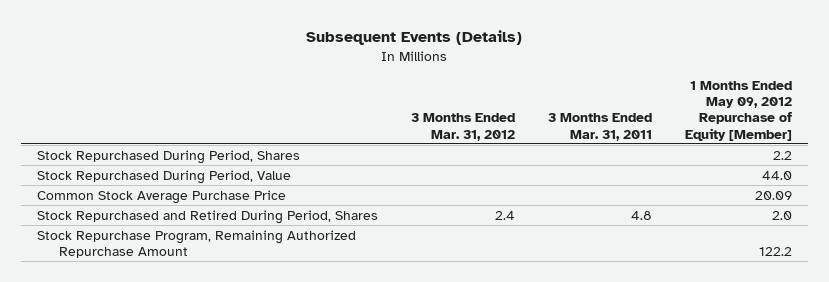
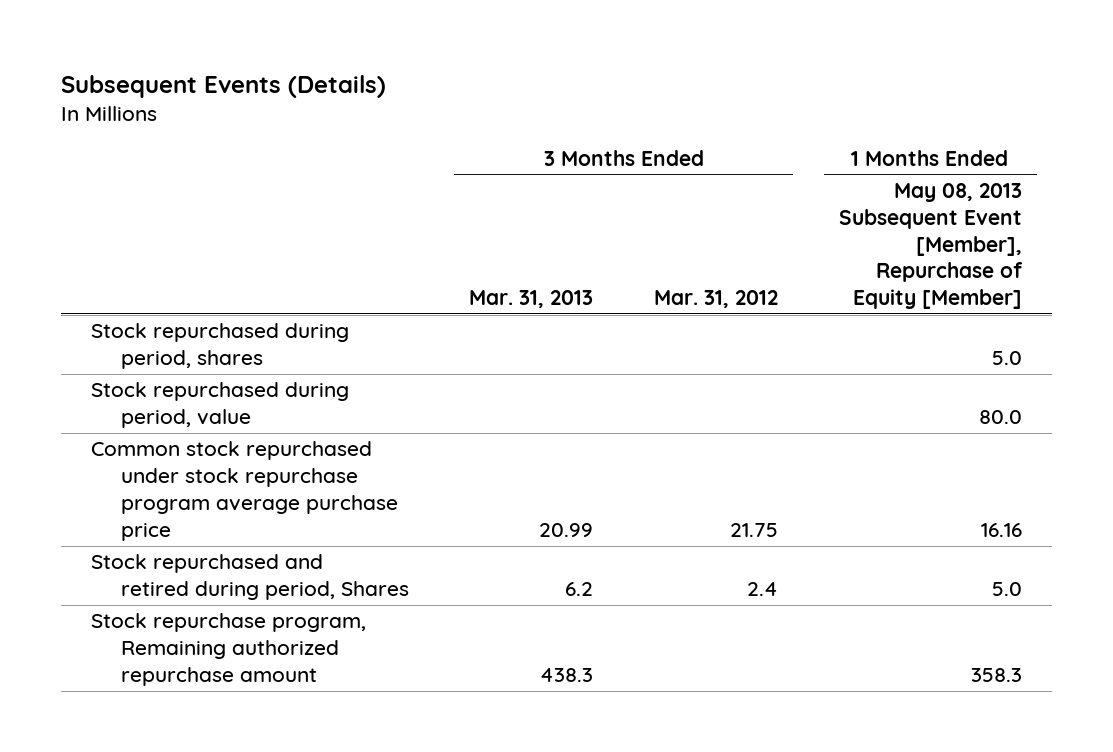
- | 3 Months Ended Mar. 31, 2012 | 3 Months Ended Mar. 31, 2011 | 1 Months Ended May 09, 2012 Repurchase of Equity [Member]
+ | 3 Months Ended Mar. 31, 2013 | 3 Months Ended Mar. 31, 2012 | 1 Months Ended May 08, 2013 Subsequent Event [Member], Repurchase of Equity [Member]
- Stock Repurchased During Period, Shares | | | 2.2
- Stock Repurchased During Period, Value | | | 44.0
- Common Stock Average Purchase Price | | | 20.09
- Stock Repurchased and Retired During Period, Shares | 2.4 | 4.8 | 2.0
- Stock Repurchase Program, Remaining Authorized Repurchase Amount | | | 122.2
+ Stock repurchased during period, shares | | | 5.0
+ Stock repurchased during period, value | | | 80.0
+ Common stock repurchased under stock repurchase program average purchase price | 20.99 | 21.75 | 16.16
+ Stock repurchased and retired during period, Shares | 6.2 | 2.4 | 5.0
+ Stock repurchase program, Remaining authorized repurchase amount | 438.3 | | 358.3

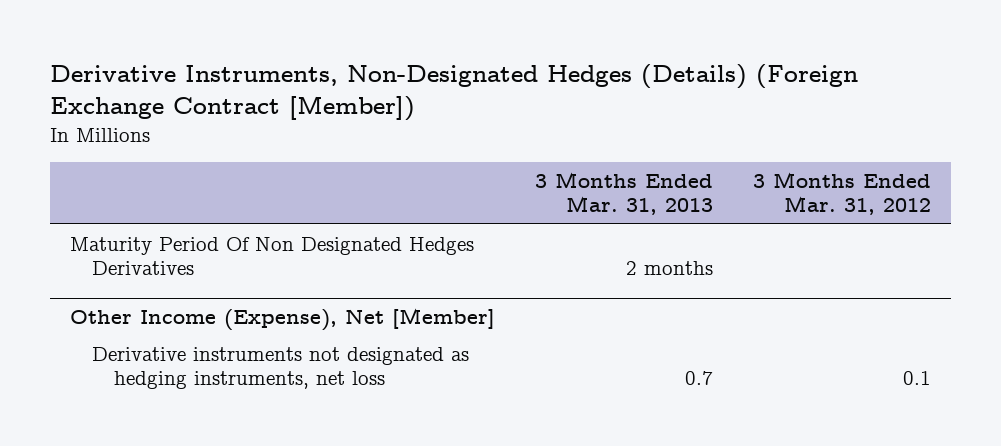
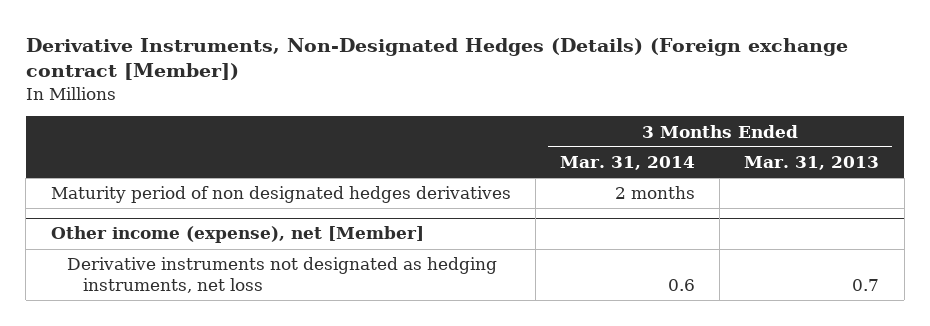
- Derivative Instruments, Non-Designated Hedges (Details) (Foreign Exchange Contract [Member])
+ Derivative Instruments, Non-Designated Hedges (Details) (Foreign exchange contract [Member])
- | 3 Months Ended Mar. 31, 2013 | 3 Months Ended Mar. 31, 2012
+ | 3 Months Ended Mar. 31, 2014 | 3 Months Ended Mar. 31, 2013
- Maturity Period Of Non Designated Hedges Derivatives | 2 months |
- Other Income (Expense), Net [Member]
+ Maturity period of non designated hedges derivatives | 2 months |
+ Other income (expense), net [Member]

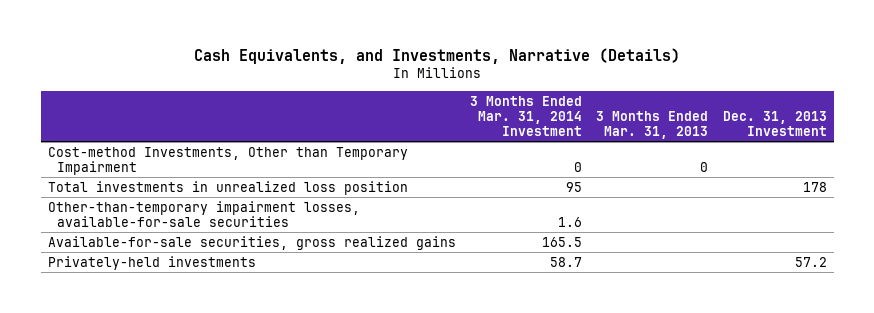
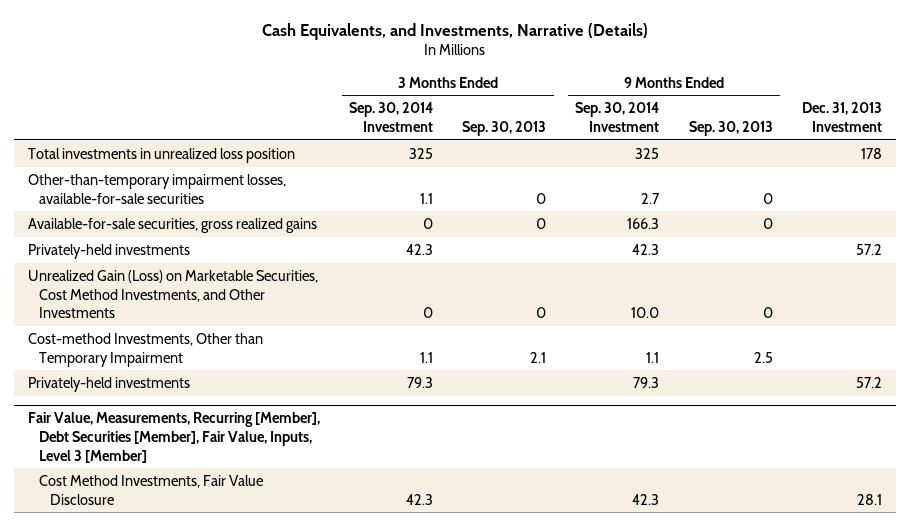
- | 3 Months Ended Mar. 31, 2014 Investment | 3 Months Ended Mar. 31, 2013 | Dec. 31, 2013 Investment
+ | 3 Months Ended Sep. 30, 2014 Investment | 3 Months Ended Sep. 30, 2013 | 9 Months Ended Sep. 30, 2014 Investment | 9 Months Ended Sep. 30, 2013 | Dec. 31, 2013 Investment
+ Unrealized Gain (Loss) on Marketable Securities, Cost Method Investments, and Other Investments | 0 | 0 | 10.0 | 0 |
moved down: Cost-method Investments, Other than Temporary Impairment | 1.1 | 2.1 | 1.1 | 2.5 |
+ Privately-held investments | 79.3 | | 79.3 | | 57.2
+ Fair Value, Measurements, Recurring [Member], Debt Securities [Member], Fair Value, Inputs, Level 3 [Member]
+ Cost Method Investments, Fair Value Disclosure | 42.3 | | 42.3 | | 28.1

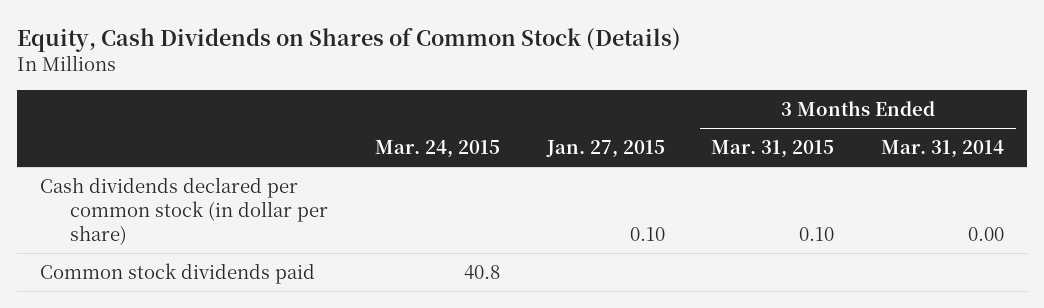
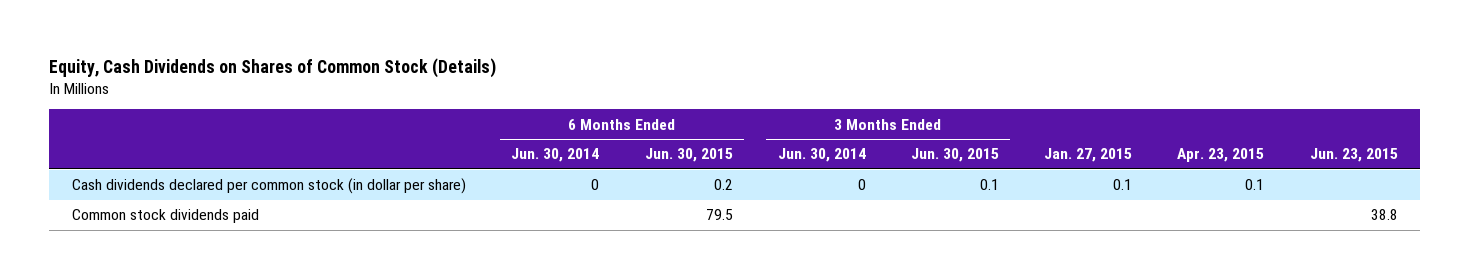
- | Mar. 24, 2015 | Jan. 27, 2015 | 3 Months Ended Mar. 31, 2015 | 3 Months Ended Mar. 31, 2014
+ | 6 Months Ended Jun. 30, 2014 | 6 Months Ended Jun. 30, 2015 | 3 Months Ended Jun. 30, 2014 | 3 Months Ended Jun. 30, 2015 | Jan. 27, 2015 | Apr. 23, 2015 | Jun. 23, 2015
- Cash dividends declared per common stock (in dollar per share) | | 0.10 | 0.10 | 0.00
+ Cash dividends declared per common stock (in dollar per share) | 0 | 0.2 | 0 | 0.1 | 0.1 | 0.1 |

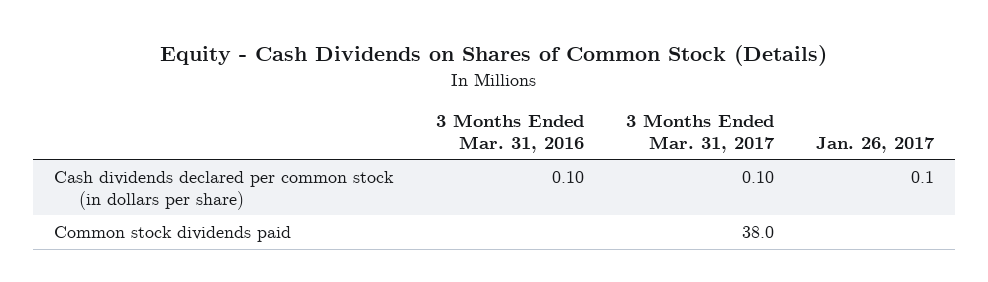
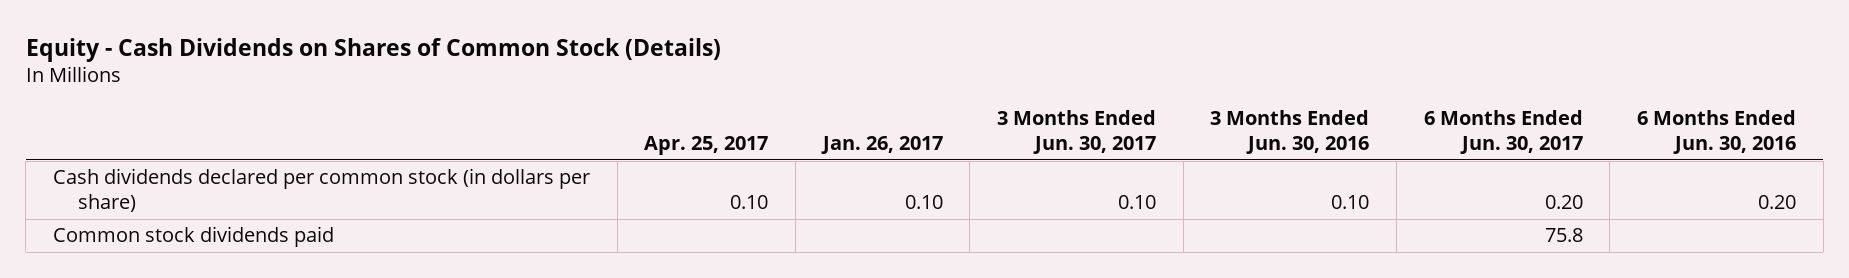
- | 3 Months Ended Mar. 31, 2016 | 3 Months Ended Mar. 31, 2017 | Jan. 26, 2017
+ | Apr. 25, 2017 | Jan. 26, 2017 | 3 Months Ended Jun. 30, 2017 | 3 Months Ended Jun. 30, 2016 | 6 Months Ended Jun. 30, 2017 | 6 Months Ended Jun. 30, 2016
- Cash dividends declared per common stock (in dollars per share) | 0.10 | 0.10 | 0.1
+ Cash dividends declared per common stock (in dollars per share) | 0.10 | 0.10 | 0.10 | 0.10 | 0.20 | 0.20

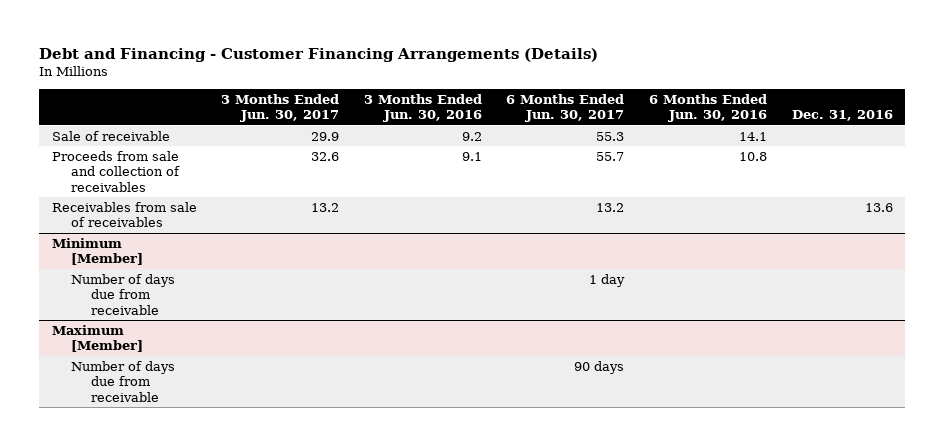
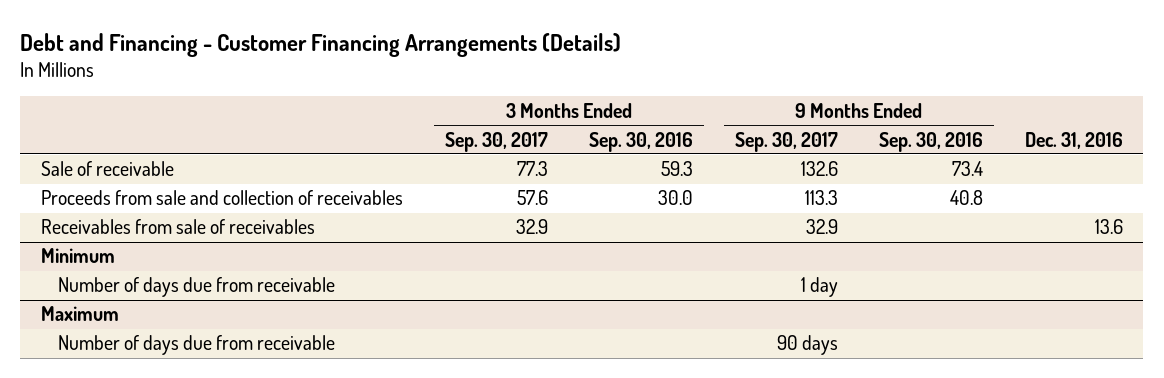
- | 3 Months Ended Jun. 30, 2017 | 3 Months Ended Jun. 30, 2016 | 6 Months Ended Jun. 30, 2017 | 6 Months Ended Jun. 30, 2016 | Dec. 31, 2016
+ | 3 Months Ended Sep. 30, 2017 | 3 Months Ended Sep. 30, 2016 | 9 Months Ended Sep. 30, 2017 | 9 Months Ended Sep. 30, 2016 | Dec. 31, 2016
- Minimum [Member]
+ Minimum
- Maximum [Member]
+ Maximum

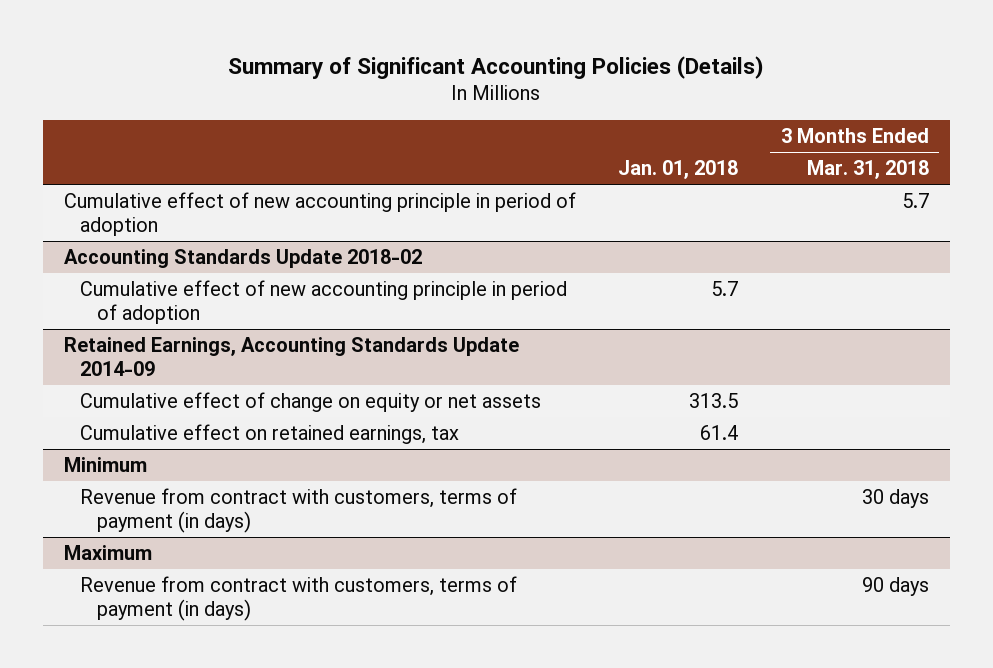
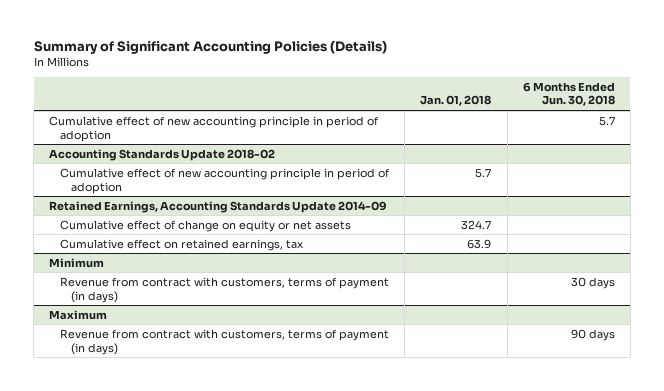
- | Jan. 01, 2018 | 3 Months Ended Mar. 31, 2018
+ | Jan. 01, 2018 | 6 Months Ended Jun. 30, 2018
@ Retained Earnings, Accounting Standards Update 2014-09
- Cumulative effect of change on equity or net assets | 313.5 |
- Cumulative effect on retained earnings, tax | 61.4 |
+ Cumulative effect of change on equity or net assets | 324.7 |
+ Cumulative effect on retained earnings, tax | 63.9 |

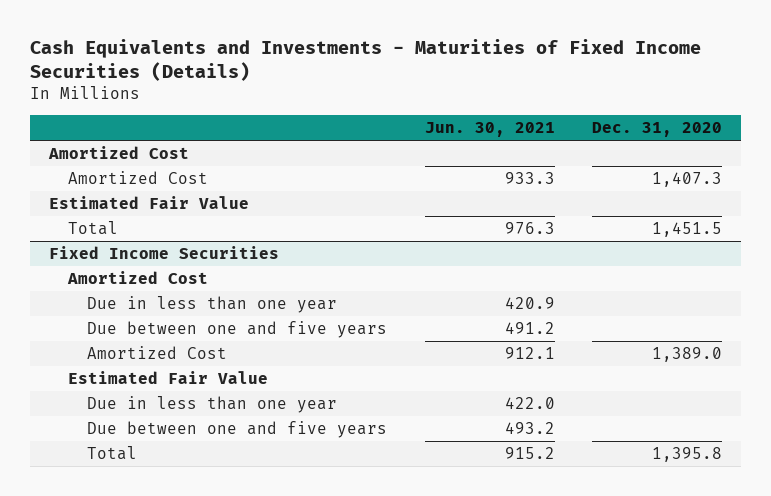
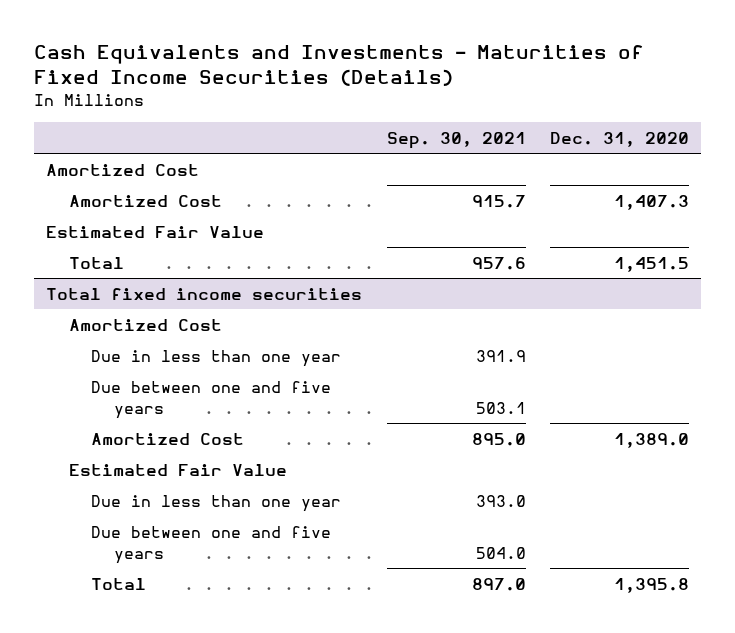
- | Jun. 30, 2021 | Dec. 31, 2020
+ | Sep. 30, 2021 | Dec. 31, 2020
- Fixed Income Securities
+ Total fixed income securities

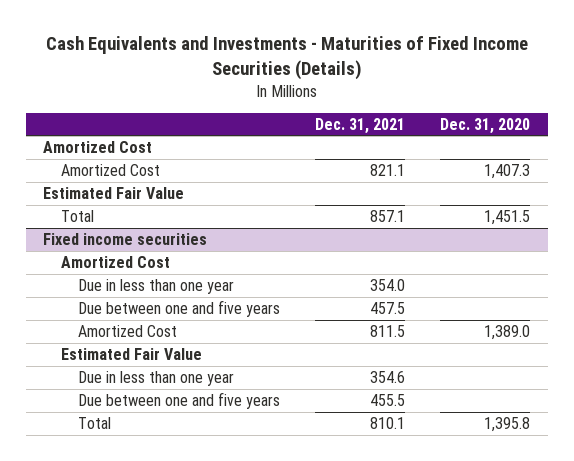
- | Sep. 30, 2021 | Dec. 31, 2020
+ | Dec. 31, 2021 | Dec. 31, 2020
- Total fixed income securities
+ Fixed income securities

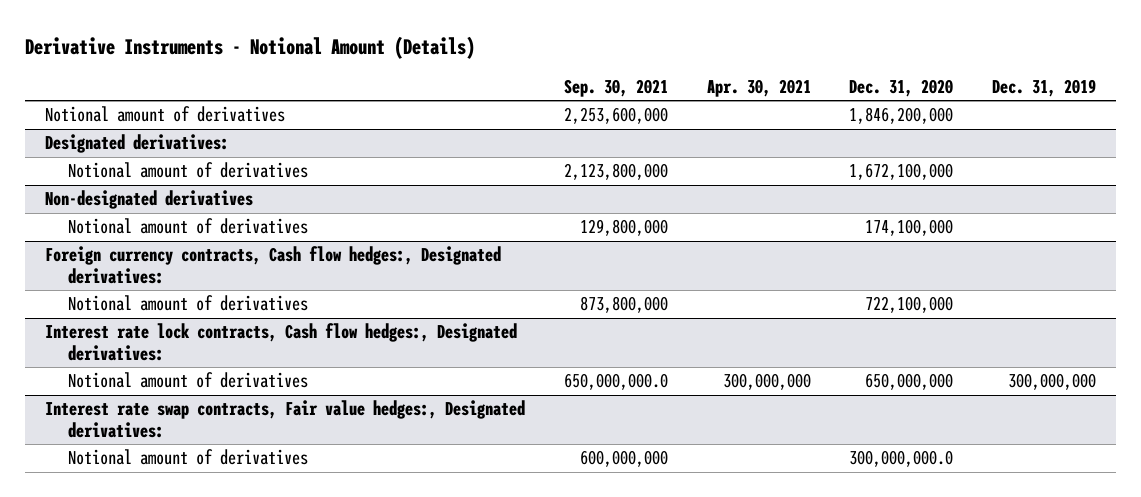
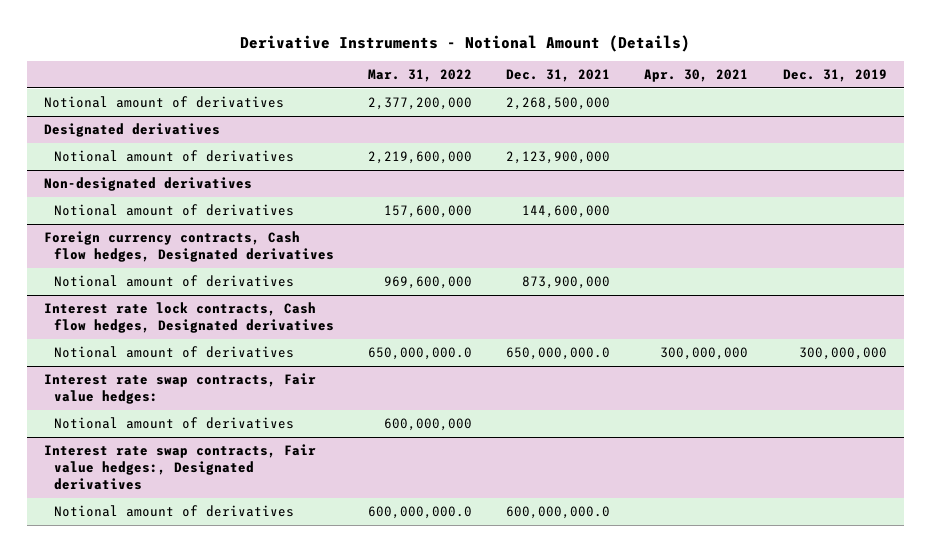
- | Sep. 30, 2021 | Apr. 30, 2021 | Dec. 31, 2020 | Dec. 31, 2019
+ | Mar. 31, 2022 | Dec. 31, 2021 | Apr. 30, 2021 | Dec. 31, 2019
- Designated derivatives:
+ Designated derivatives
- Foreign currency contracts, Cash flow hedges:, Designated derivatives:
+ Foreign currency contracts, Cash flow hedges, Designated derivatives
- Interest rate lock contracts, Cash flow hedges:, Designated derivatives:
+ Interest rate lock contracts, Cash flow hedges, Designated derivatives
- Interest rate swap contracts, Fair value hedges:, Designated derivatives:
+ Interest rate swap contracts, Fair value hedges:
+ Notional amount of derivatives | 600,000,000 | | |
+ Interest rate swap contracts, Fair value hedges:, Designated derivatives

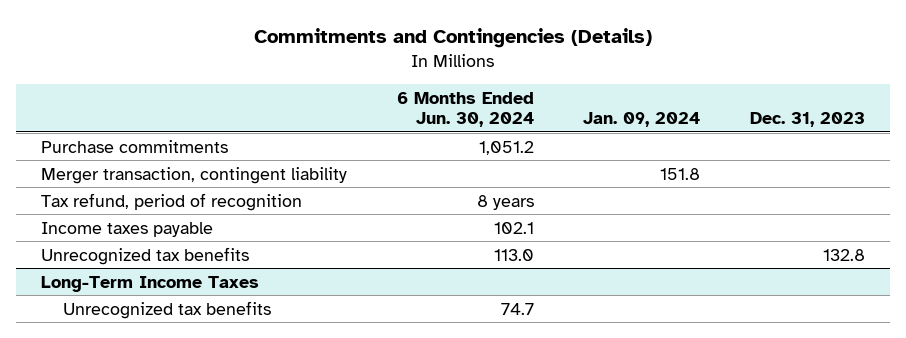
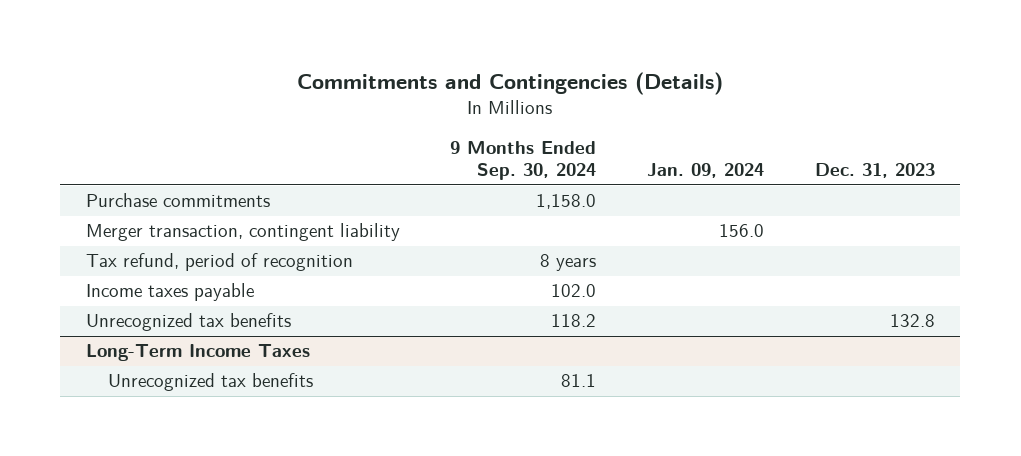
- | 6 Months Ended Jun. 30, 2024 | Jan. 09, 2024 | Dec. 31, 2023
+ | 9 Months Ended Sep. 30, 2024 | Jan. 09, 2024 | Dec. 31, 2023
- Merger transaction, contingent liability | | 151.8 |
+ Merger transaction, contingent liability | | 156.0 |

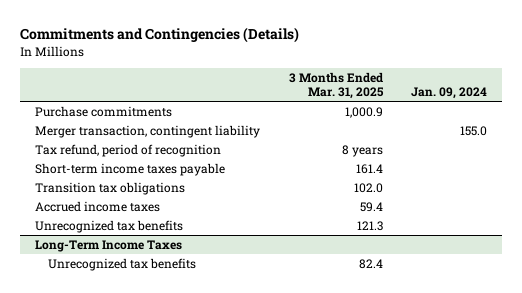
- | 9 Months Ended Sep. 30, 2024 | Jan. 09, 2024 | Dec. 31, 2023
+ | 3 Months Ended Mar. 31, 2025 | Jan. 09, 2024
- Merger transaction, contingent liability | | 156.0 |
+ Merger transaction, contingent liability | | 155.0
- Income taxes payable | 102.0 | |
+ Short-term income taxes payable | 161.4 |
+ Transition tax obligations | 102.0 |
+ Accrued income taxes | 59.4 |

